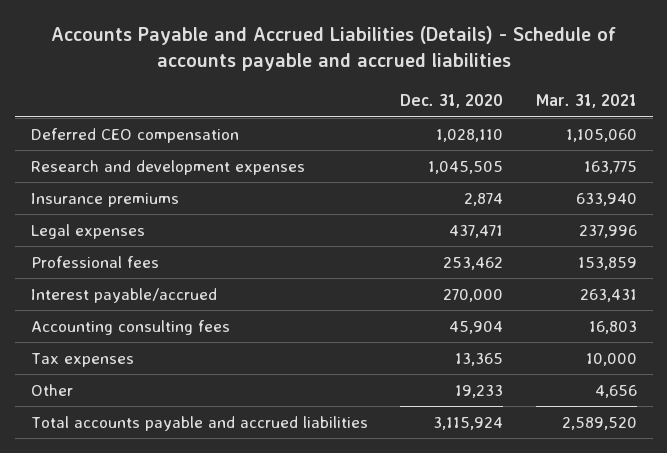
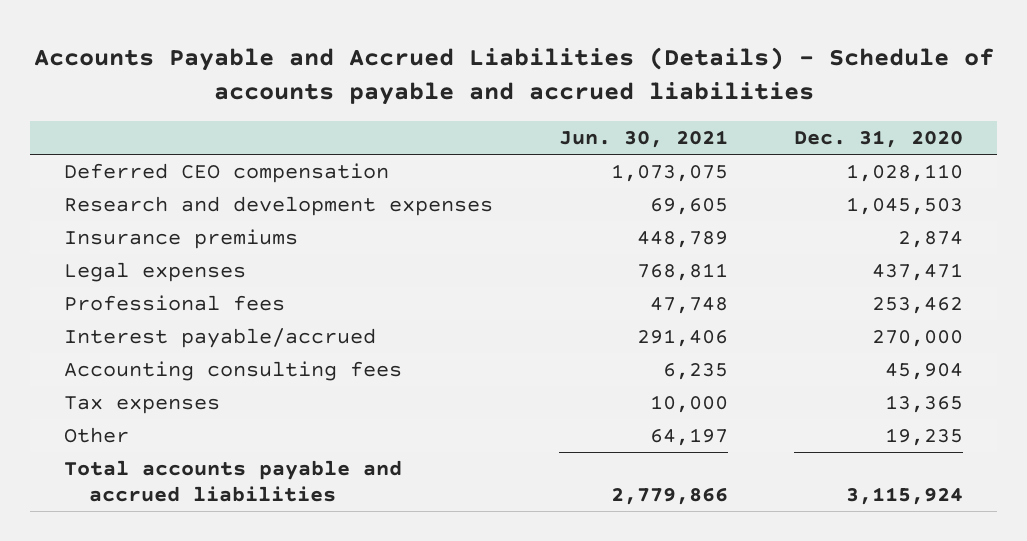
- | Dec. 31, 2020 | Mar. 31, 2021
+ | Jun. 30, 2021 | Dec. 31, 2020
- Research and development expenses | 1,045,505 | 163,775
+ Research and development expenses | 69,605 | 1,045,503
- Other | 19,233 | 4,656
+ Other | 64,197 | 19,235

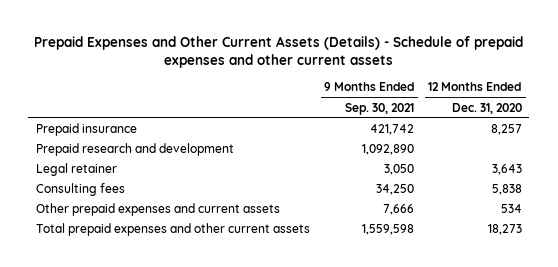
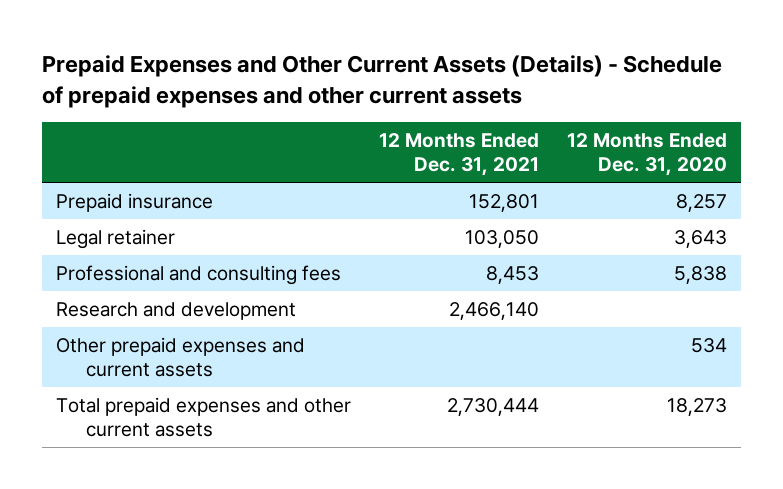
- | 9 Months Ended Sep. 30, 2021 | 12 Months Ended Dec. 31, 2020
+ | 12 Months Ended Dec. 31, 2021 | 12 Months Ended Dec. 31, 2020
- Prepaid research and development | 1,092,890 |
- Consulting fees | 34,250 | 5,838
+ Professional and consulting fees | 8,453 | 5,838
+ Research and development | 2,466,140 |

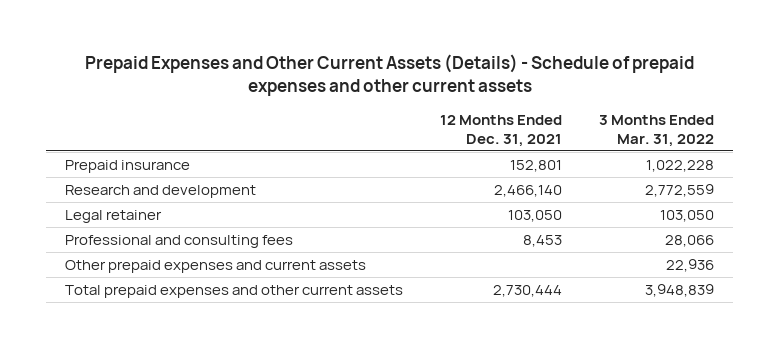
- | 12 Months Ended Dec. 31, 2021 | 12 Months Ended Dec. 31, 2020
+ | 12 Months Ended Dec. 31, 2021 | 3 Months Ended Mar. 31, 2022
moved up: Research and development | 2,466,140 | 2,772,559

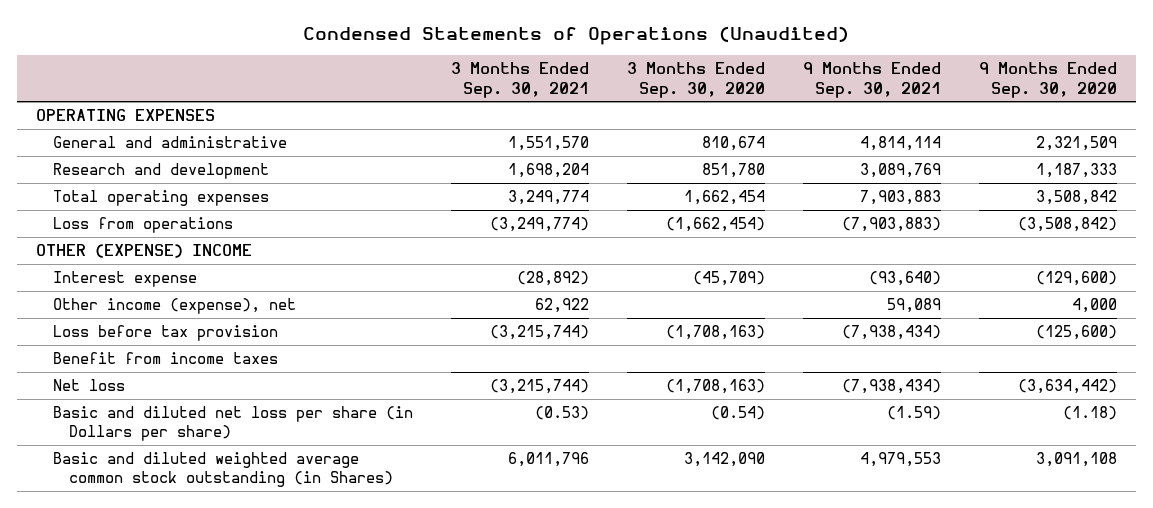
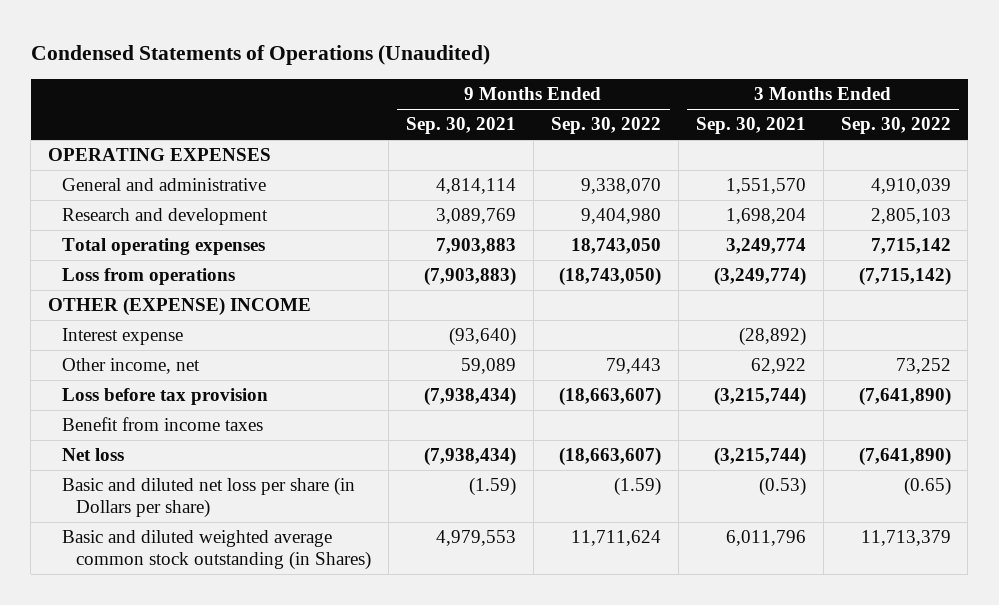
- | 3 Months Ended Sep. 30, 2021 | 3 Months Ended Sep. 30, 2020 | 9 Months Ended Sep. 30, 2021 | 9 Months Ended Sep. 30, 2020
+ | 9 Months Ended Sep. 30, 2021 | 9 Months Ended Sep. 30, 2022 | 3 Months Ended Sep. 30, 2021 | 3 Months Ended Sep. 30, 2022
- Other income (expense), net | 62,922 | | 59,089 | 4,000
+ Other income, net | 59,089 | 79,443 | 62,922 | 73,252

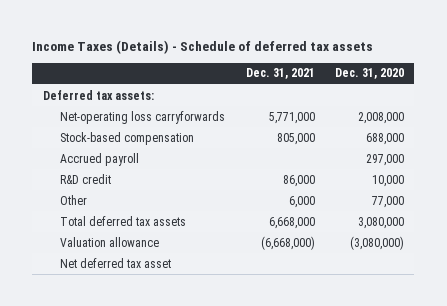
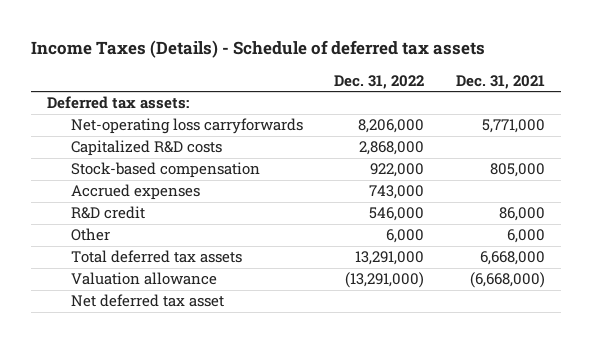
- | Dec. 31, 2021 | Dec. 31, 2020
+ | Dec. 31, 2022 | Dec. 31, 2021
+ Capitalized R&D costs | 2,868,000 |
- Accrued payroll | | 297,000
+ Accrued expenses | 743,000 |

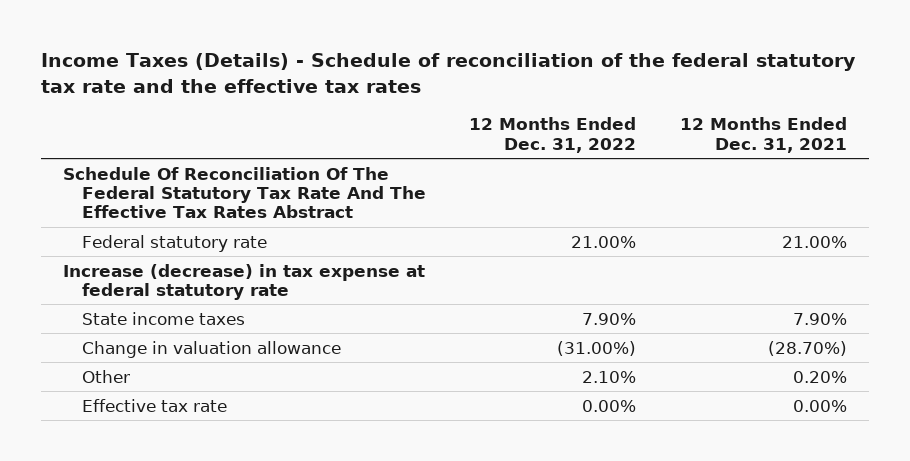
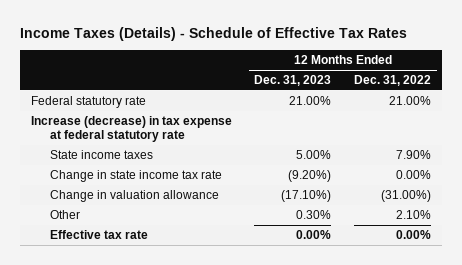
- Income Taxes (Details) - Schedule of reconciliation of the federal statutory tax rate and the effective tax rates
+ Income Taxes (Details) - Schedule of Effective Tax Rates
- | 12 Months Ended Dec. 31, 2022 | 12 Months Ended Dec. 31, 2021
+ | 12 Months Ended Dec. 31, 2023 | 12 Months Ended Dec. 31, 2022
- Schedule Of Reconciliation Of The Federal Statutory Tax Rate And The Effective Tax Rates Abstract
+ Change in state income tax rate | (9.20%) | 0.00%

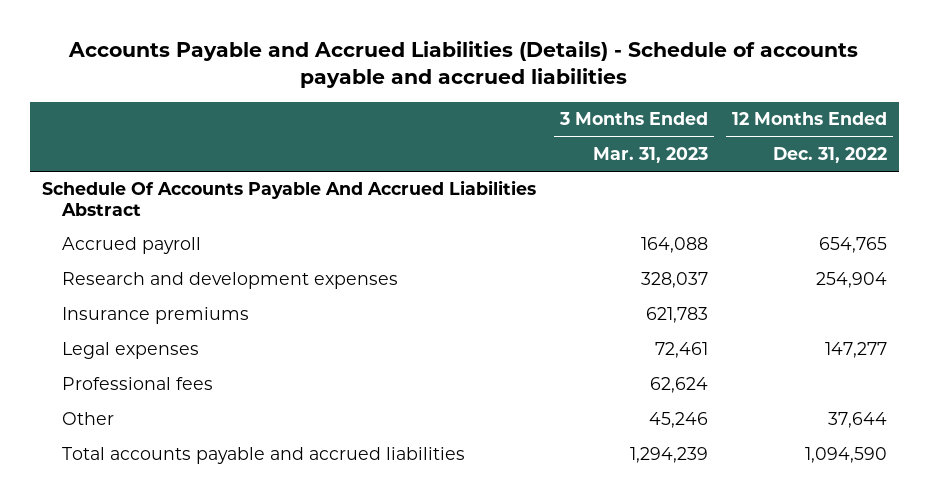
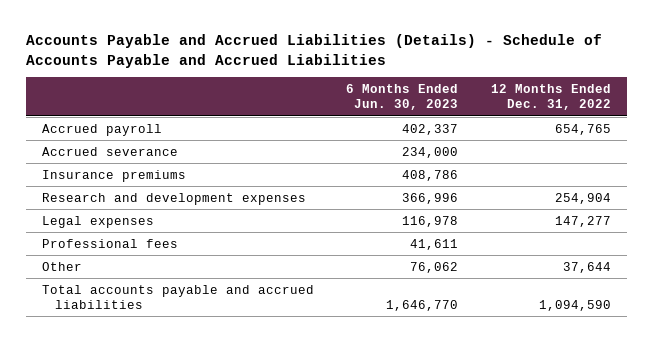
- Accounts Payable and Accrued Liabilities (Details) - Schedule of accounts payable and accrued liabilities
+ Accounts Payable and Accrued Liabilities (Details) - Schedule of Accounts Payable and Accrued Liabilities
- | 3 Months Ended Mar. 31, 2023 | 12 Months Ended Dec. 31, 2022
+ | 6 Months Ended Jun. 30, 2023 | 12 Months Ended Dec. 31, 2022
- Schedule Of Accounts Payable And Accrued Liabilities Abstract
+ Accrued severance | 234,000 |
moved down: Research and development expenses | 366,996 | 254,904

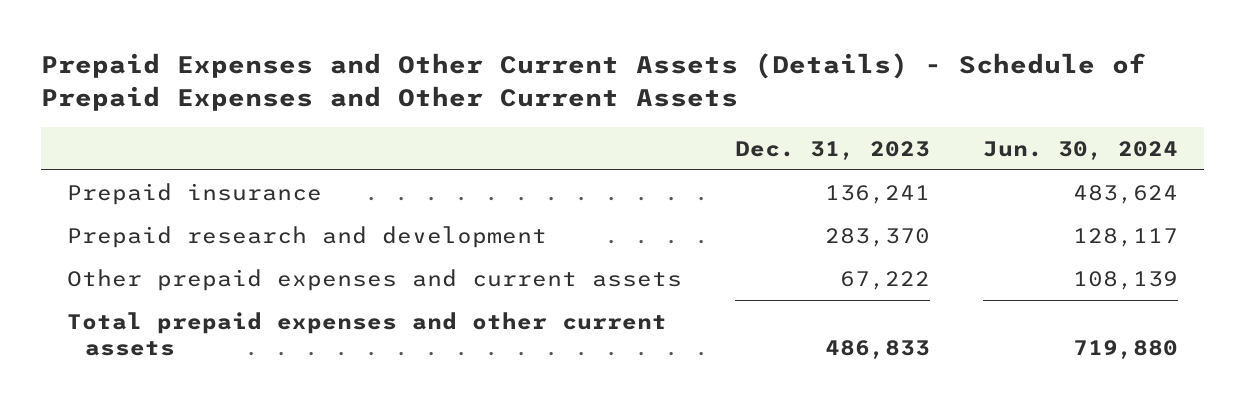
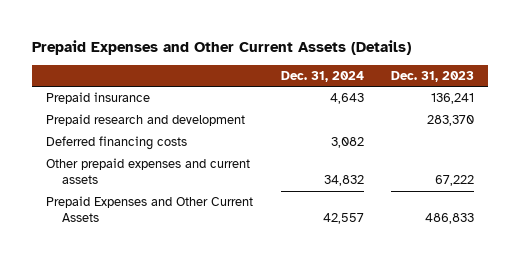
- Prepaid Expenses and Other Current Assets (Details) - Schedule of Prepaid Expenses and Other Current Assets
+ Prepaid Expenses and Other Current Assets (Details)
- | Dec. 31, 2023 | Jun. 30, 2024
+ | Dec. 31, 2024 | Dec. 31, 2023
+ Deferred financing costs | 3,082 |
- Total prepaid expenses and other current assets | 486,833 | 719,880
+ Prepaid Expenses and Other Current Assets | 42,557 | 486,833

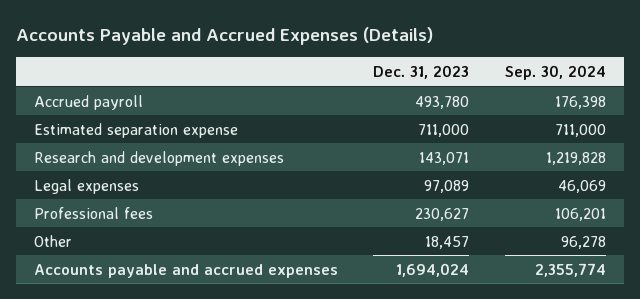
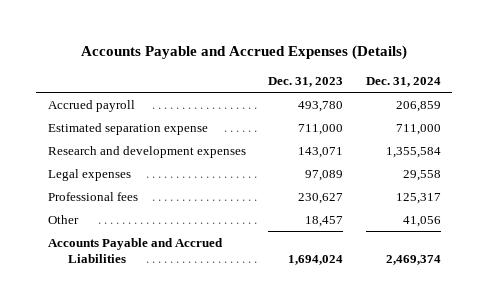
- | Dec. 31, 2023 | Sep. 30, 2024
+ | Dec. 31, 2023 | Dec. 31, 2024
- Accounts payable and accrued expenses | 1,694,024 | 2,355,774
+ Accounts Payable and Accrued Liabilities | 1,694,024 | 2,469,374

